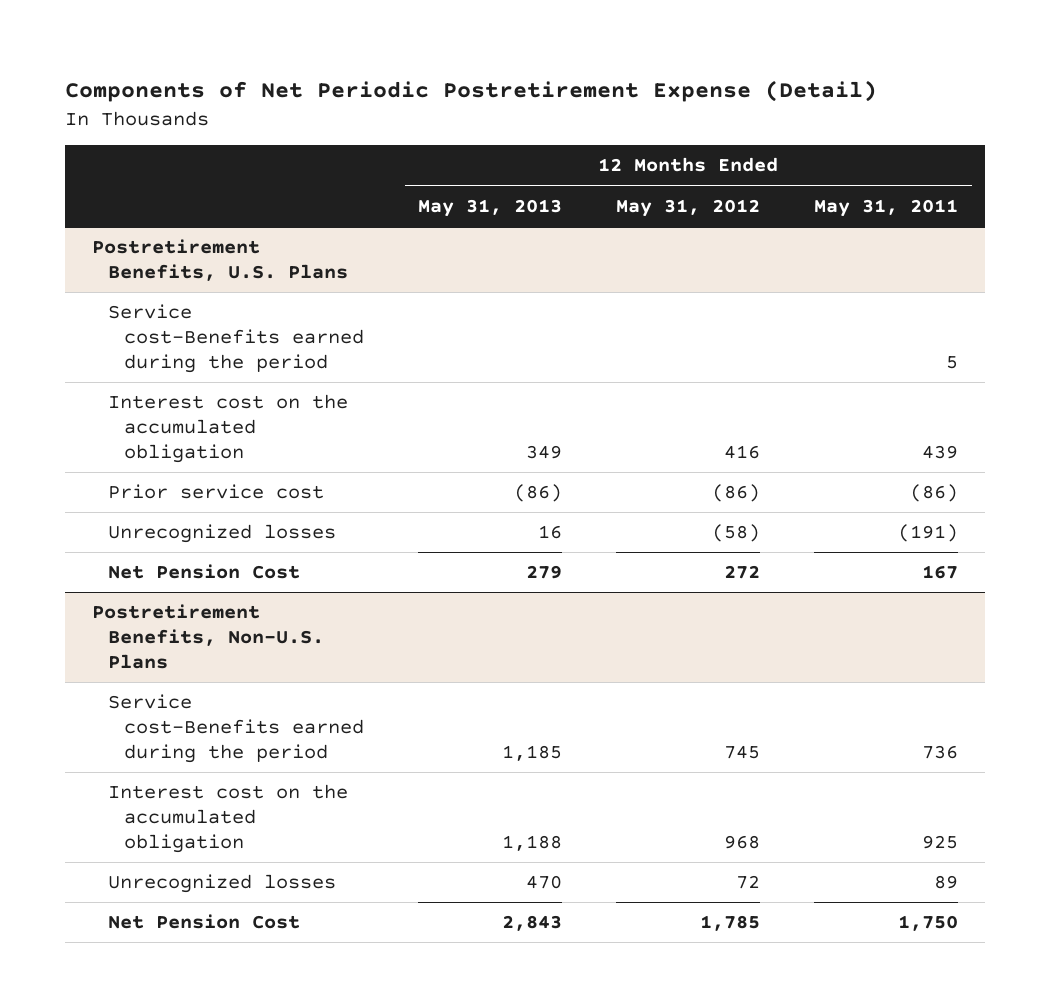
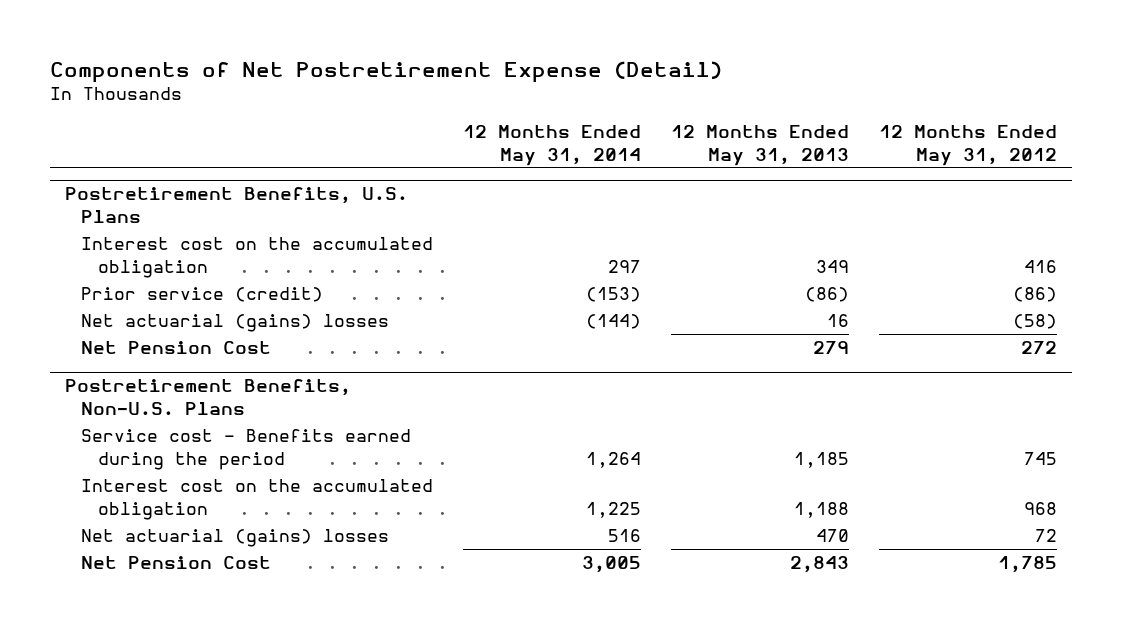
- Components of Net Periodic Postretirement Expense (Detail)
+ Components of Net Postretirement Expense (Detail)
- | 12 Months Ended May 31, 2013 | 12 Months Ended May 31, 2012 | 12 Months Ended May 31, 2011
+ | 12 Months Ended May 31, 2014 | 12 Months Ended May 31, 2013 | 12 Months Ended May 31, 2012
@ Postretirement Benefits, U.S. Plans
- Service cost-Benefits earned during the period | | | 5
- Prior service cost | (86) | (86) | (86)
- Unrecognized losses | 16 | (58) | (191)
+ Prior service (credit) | (153) | (86) | (86)
+ Net actuarial (gains) losses | (144) | 16 | (58)
@ Postretirement Benefits, Non-U.S. Plans
- Service cost-Benefits earned during the period | 1,185 | 745 | 736
+ Service cost - Benefits earned during the period | 1,264 | 1,185 | 745
- Unrecognized losses | 470 | 72 | 89
+ Net actuarial (gains) losses | 516 | 470 | 72

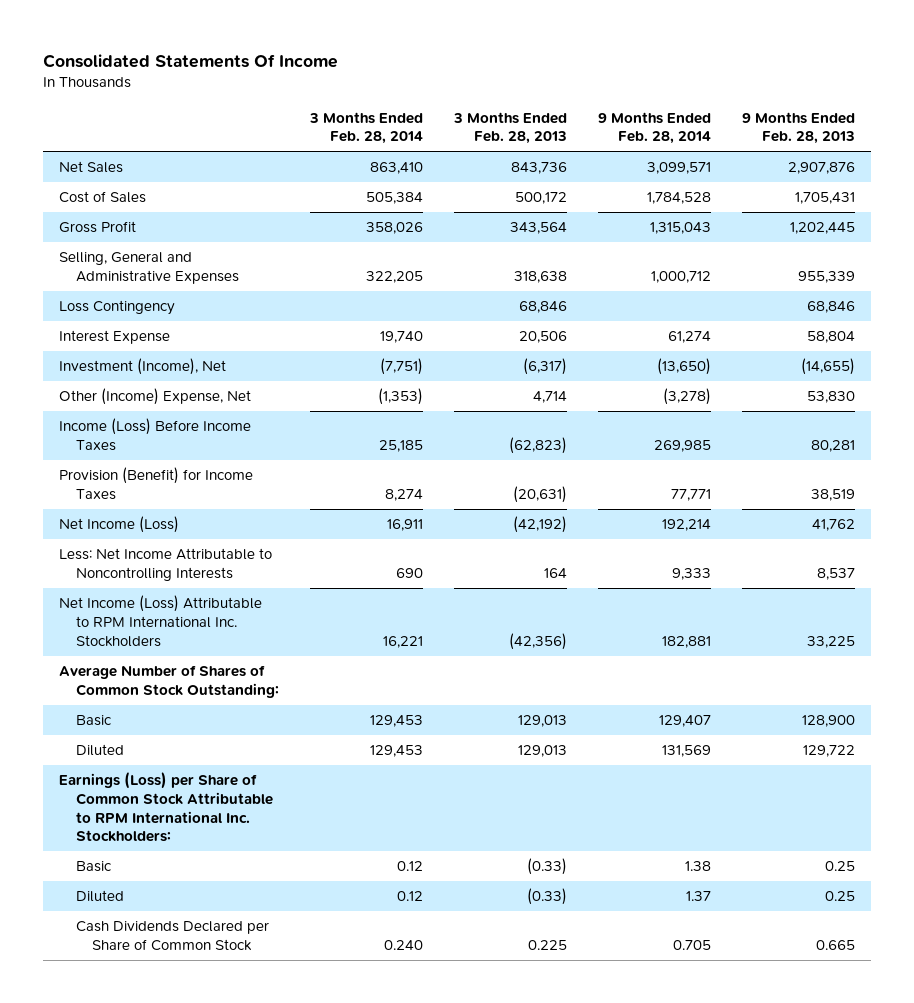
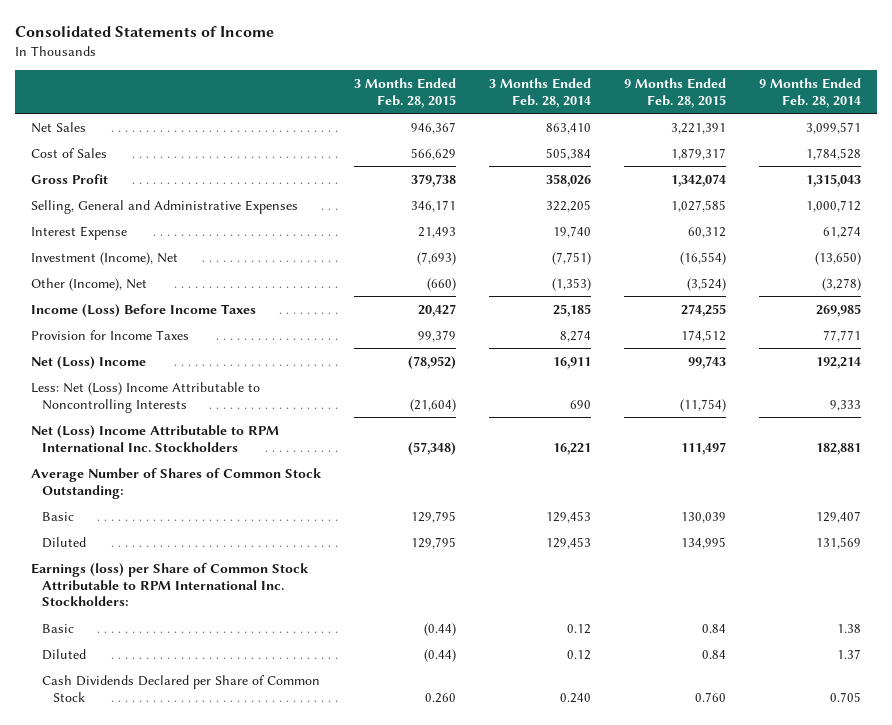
- Consolidated Statements Of Income
+ Consolidated Statements of Income
- | 3 Months Ended Feb. 28, 2014 | 3 Months Ended Feb. 28, 2013 | 9 Months Ended Feb. 28, 2014 | 9 Months Ended Feb. 28, 2013
+ | 3 Months Ended Feb. 28, 2015 | 3 Months Ended Feb. 28, 2014 | 9 Months Ended Feb. 28, 2015 | 9 Months Ended Feb. 28, 2014
- Loss Contingency | | 68,846 | | 68,846
- Other (Income) Expense, Net | (1,353) | 4,714 | (3,278) | 53,830
+ Other (Income), Net | (660) | (1,353) | (3,524) | (3,278)
- Provision (Benefit) for Income Taxes | 8,274 | (20,631) | 77,771 | 38,519
- Net Income (Loss) | 16,911 | (42,192) | 192,214 | 41,762
- Less: Net Income Attributable to Noncontrolling Interests | 690 | 164 | 9,333 | 8,537
- Net Income (Loss) Attributable to RPM International Inc. Stockholders | 16,221 | (42,356) | 182,881 | 33,225
+ Provision for Income Taxes | 99,379 | 8,274 | 174,512 | 77,771
+ Net (Loss) Income | (78,952) | 16,911 | 99,743 | 192,214
+ Less: Net (Loss) Income Attributable to Noncontrolling Interests | (21,604) | 690 | (11,754) | 9,333
+ Net (Loss) Income Attributable to RPM International Inc. Stockholders | (57,348) | 16,221 | 111,497 | 182,881
- Earnings (Loss) per Share of Common Stock Attributable to RPM International Inc. Stockholders:
+ Earnings (loss) per Share of Common Stock Attributable to RPM International Inc. Stockholders:

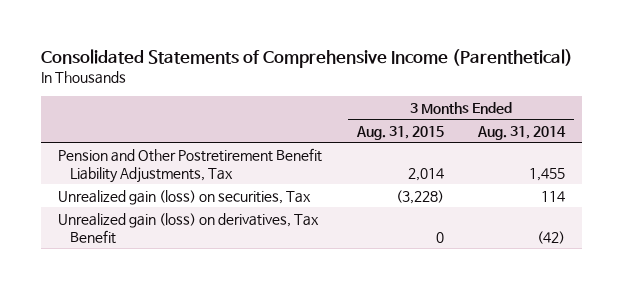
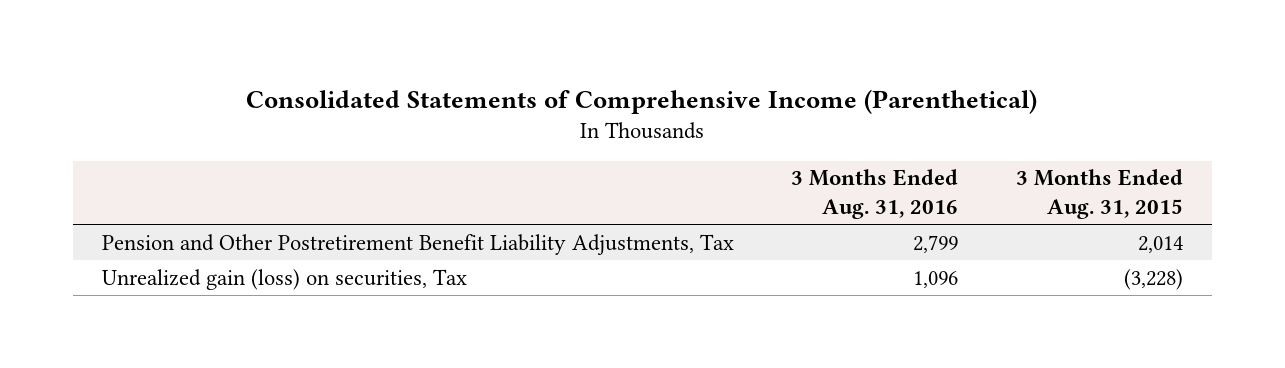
- | 3 Months Ended Aug. 31, 2015 | 3 Months Ended Aug. 31, 2014
+ | 3 Months Ended Aug. 31, 2016 | 3 Months Ended Aug. 31, 2015
- Unrealized gain (loss) on derivatives, Tax Benefit | 0 | (42)

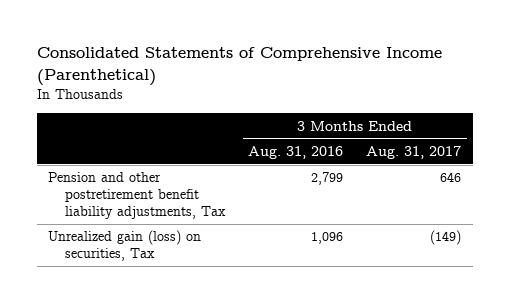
- | 3 Months Ended Aug. 31, 2016 | 3 Months Ended Aug. 31, 2015
+ | 3 Months Ended Aug. 31, 2016 | 3 Months Ended Aug. 31, 2017
- Pension and Other Postretirement Benefit Liability Adjustments, Tax | 2,799 | 2,014
+ Pension and other postretirement benefit liability adjustments, Tax | 2,799 | 646

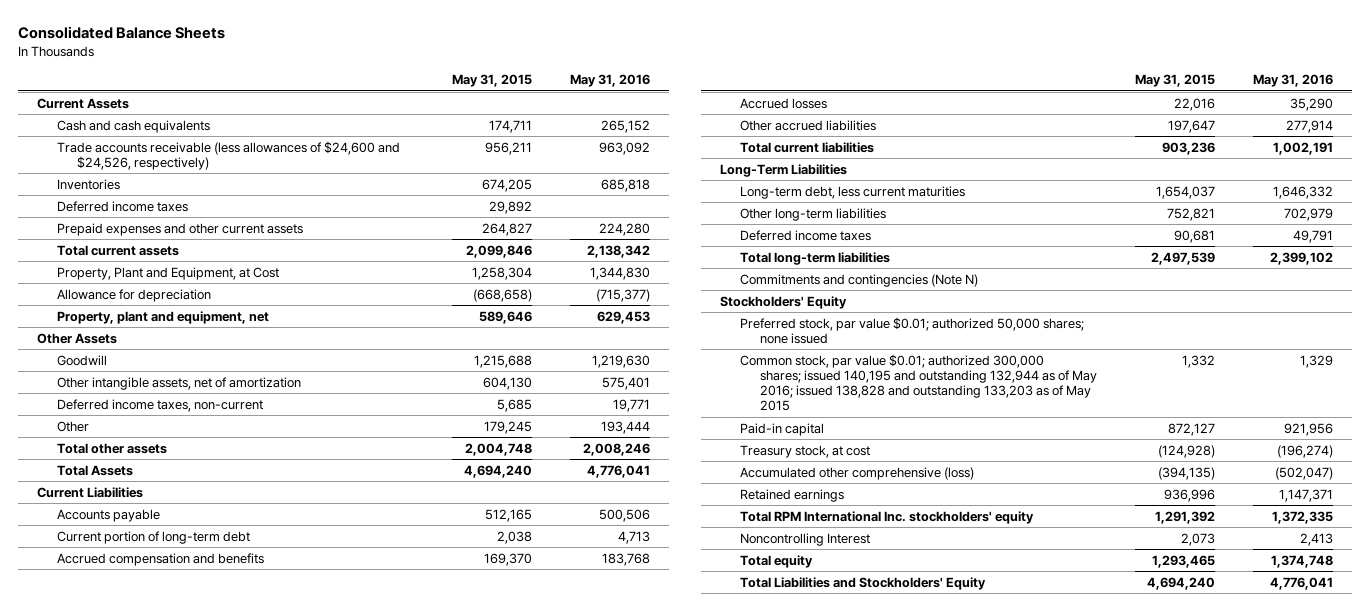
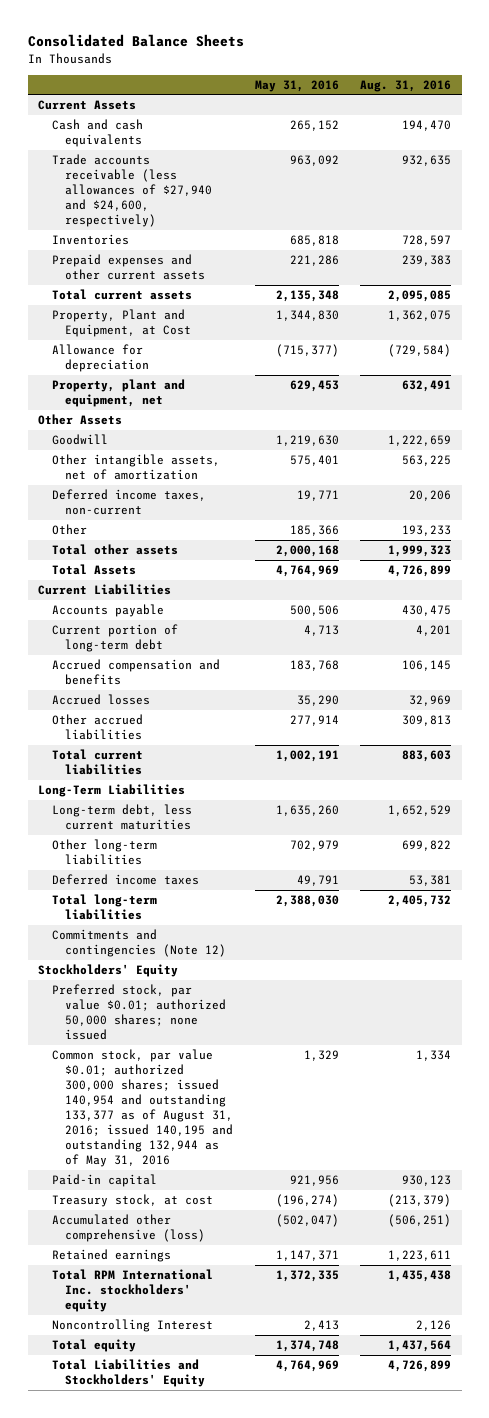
- | May 31, 2015 | May 31, 2016
+ | May 31, 2016 | Aug. 31, 2016
- Trade accounts receivable (less allowances of $24,600 and $24,526, respectively) | 956,211 | 963,092
+ Trade accounts receivable (less allowances of $27,940 and $24,600, respectively) | 963,092 | 932,635
- Deferred income taxes | 29,892 |
- Prepaid expenses and other current assets | 264,827 | 224,280
- Total current assets | 2,099,846 | 2,138,342
+ Prepaid expenses and other current assets | 221,286 | 239,383
+ Total current assets | 2,135,348 | 2,095,085
- Other | 179,245 | 193,444
- Total other assets | 2,004,748 | 2,008,246
- Total Assets | 4,694,240 | 4,776,041
+ Other | 185,366 | 193,233
+ Total other assets | 2,000,168 | 1,999,323
+ Total Assets | 4,764,969 | 4,726,899
- Long-term debt, less current maturities | 1,654,037 | 1,646,332
+ Long-term debt, less current maturities | 1,635,260 | 1,652,529
- Total long-term liabilities | 2,497,539 | 2,399,102
- Commitments and contingencies (Note N)
+ Total long-term liabilities | 2,388,030 | 2,405,732
+ Commitments and contingencies (Note 12)
- Common stock, par value $0.01; authorized 300,000 shares; issued 140,195 and outstanding 132,944 as of May 2016; issued 138,828 and outstanding 133,203 as of May 2015 | 1,332 | 1,329
+ Common stock, par value $0.01; authorized 300,000 shares; issued 140,954 and outstanding 133,377 as of August 31, 2016; issued 140,195 and outstanding 132,944 as of May 31, 2016 | 1,329 | 1,334
- Total Liabilities and Stockholders' Equity | 4,694,240 | 4,776,041
+ Total Liabilities and Stockholders' Equity | 4,764,969 | 4,726,899

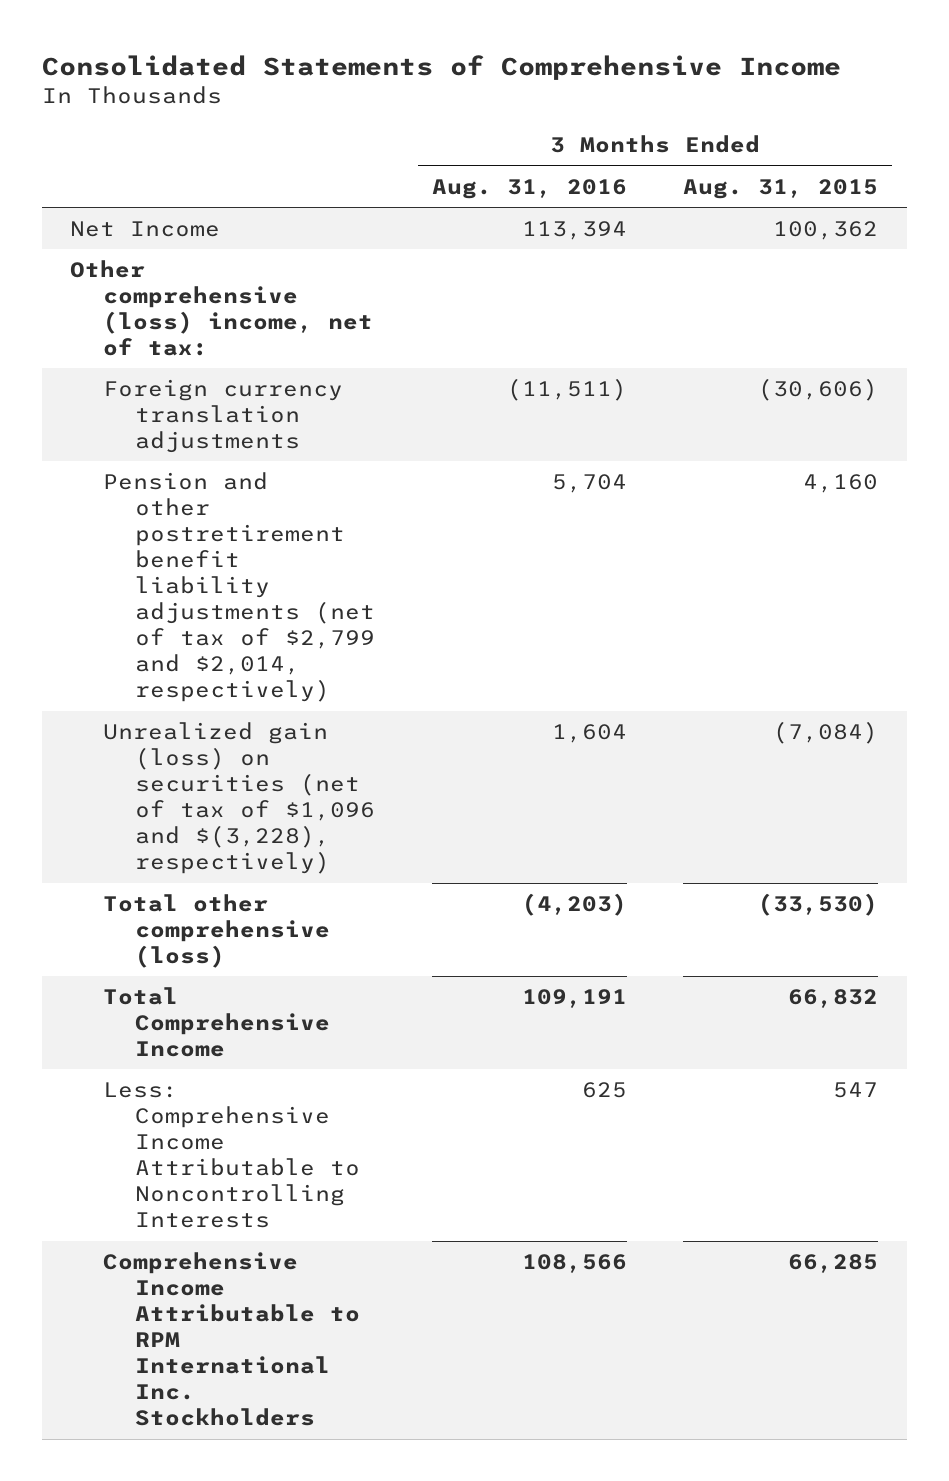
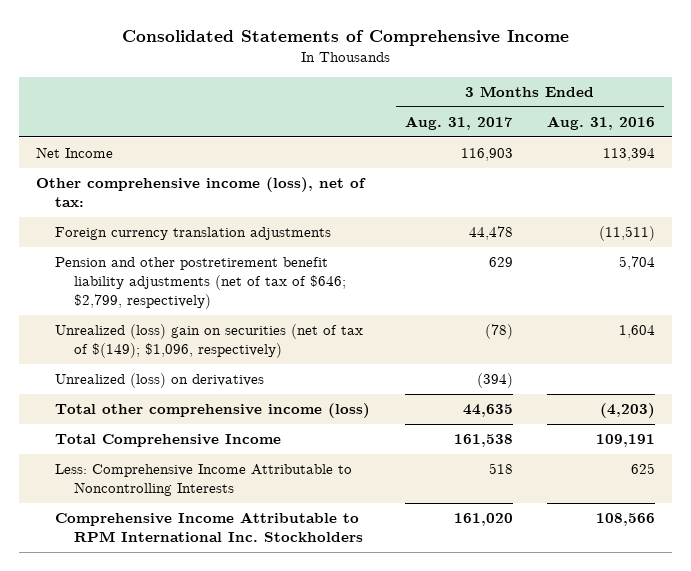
- | 3 Months Ended Aug. 31, 2016 | 3 Months Ended Aug. 31, 2015
+ | 3 Months Ended Aug. 31, 2017 | 3 Months Ended Aug. 31, 2016
- Other comprehensive (loss) income, net of tax:
+ Other comprehensive income (loss), net of tax:
- Pension and other postretirement benefit liability adjustments (net of tax of $2,799 and $2,014, respectively) | 5,704 | 4,160
- Unrealized gain (loss) on securities (net of tax of $1,096 and $(3,228), respectively) | 1,604 | (7,084)
- Total other comprehensive (loss) | (4,203) | (33,530)
+ Pension and other postretirement benefit liability adjustments (net of tax of $646; $2,799, respectively) | 629 | 5,704
+ Unrealized (loss) gain on securities (net of tax of $(149); $1,096, respectively) | (78) | 1,604
+ Unrealized (loss) on derivatives | (394) |
+ Total other comprehensive income (loss) | 44,635 | (4,203)

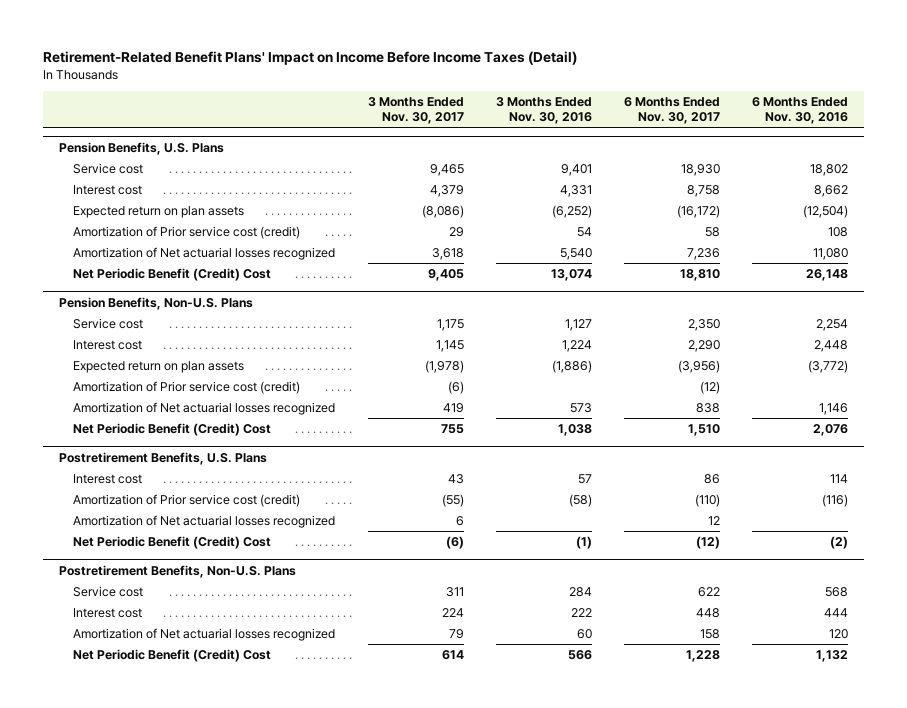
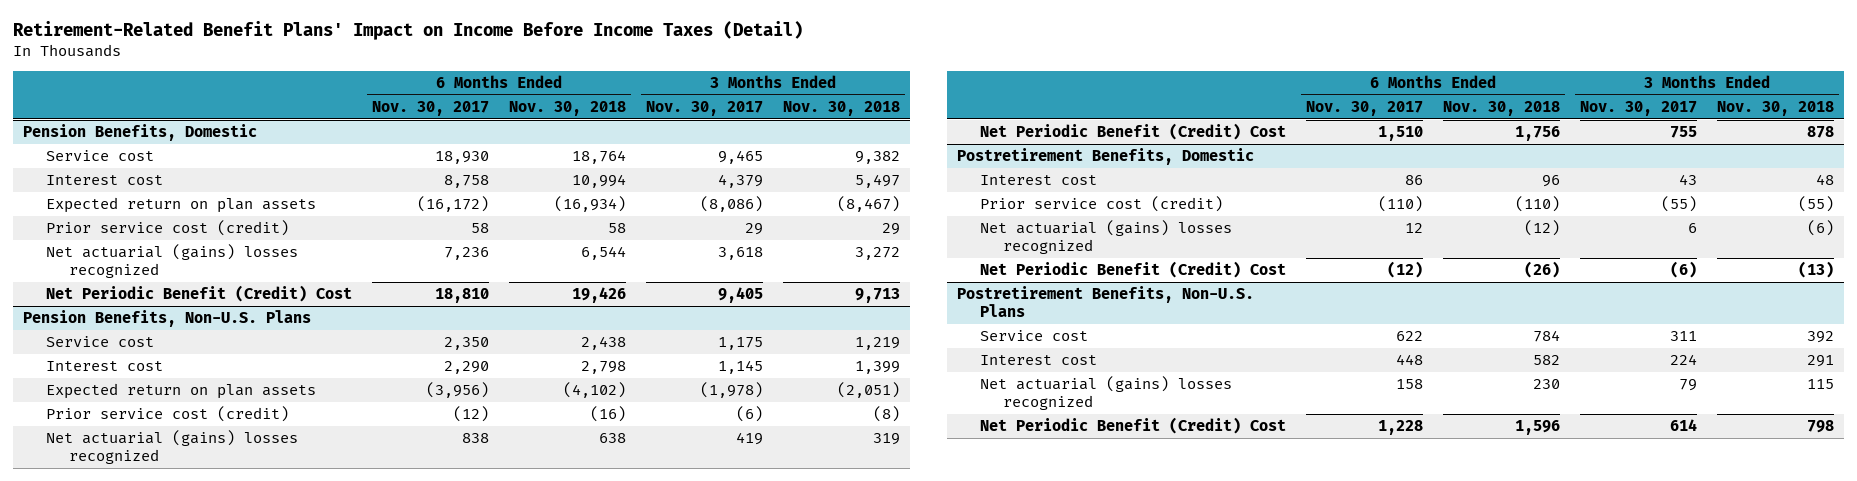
- | 3 Months Ended Nov. 30, 2017 | 3 Months Ended Nov. 30, 2016 | 6 Months Ended Nov. 30, 2017 | 6 Months Ended Nov. 30, 2016
+ | 6 Months Ended Nov. 30, 2017 | 6 Months Ended Nov. 30, 2018 | 3 Months Ended Nov. 30, 2017 | 3 Months Ended Nov. 30, 2018
- Pension Benefits, U.S. Plans
+ Pension Benefits, Domestic
- Amortization of Prior service cost (credit) | 29 | 54 | 58 | 108
- Amortization of Net actuarial losses recognized | 3,618 | 5,540 | 7,236 | 11,080
+ Prior service cost (credit) | 58 | 58 | 29 | 29
+ Net actuarial (gains) losses recognized | 7,236 | 6,544 | 3,618 | 3,272
@ Pension Benefits, Non-U.S. Plans
- Amortization of Prior service cost (credit) | (6) | | (12) |
- Amortization of Net actuarial losses recognized | 419 | 573 | 838 | 1,146
+ Prior service cost (credit) | (12) | (16) | (6) | (8)
+ Net actuarial (gains) losses recognized | 838 | 638 | 419 | 319
- Postretirement Benefits, U.S. Plans
+ Postretirement Benefits, Domestic
- Amortization of Prior service cost (credit) | (55) | (58) | (110) | (116)
- Amortization of Net actuarial losses recognized | 6 | | 12 |
+ Prior service cost (credit) | (110) | (110) | (55) | (55)
+ Net actuarial (gains) losses recognized | 12 | (12) | 6 | (6)
@ Postretirement Benefits, Non-U.S. Plans
- Amortization of Net actuarial losses recognized | 79 | 60 | 158 | 120
+ Net actuarial (gains) losses recognized | 158 | 230 | 79 | 115

